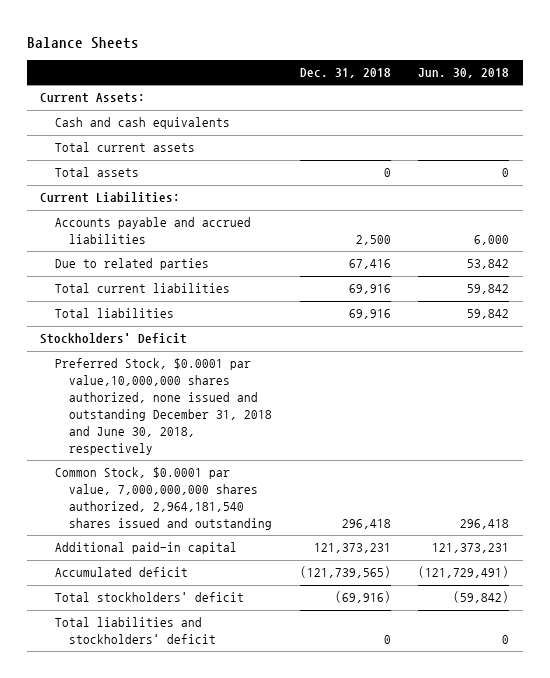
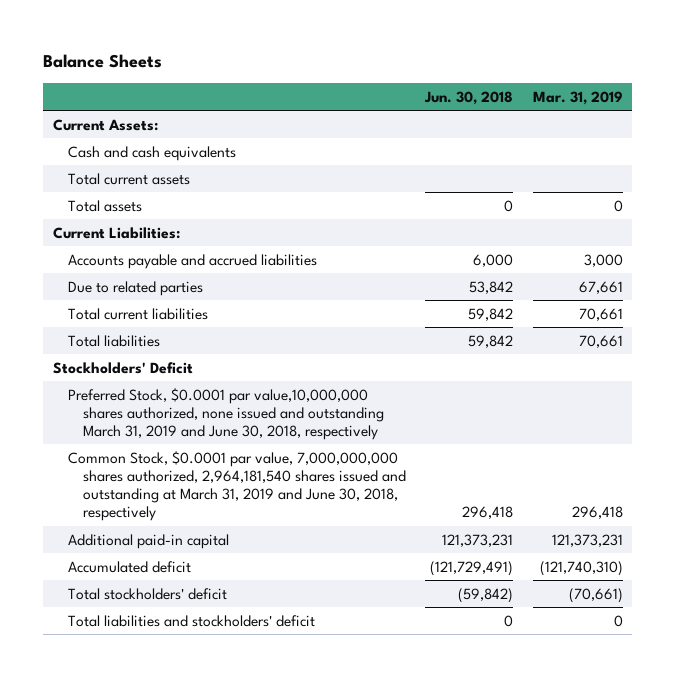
- | Dec. 31, 2018 | Jun. 30, 2018
+ | Jun. 30, 2018 | Mar. 31, 2019
- Preferred Stock, $0.0001 par value,10,000,000 shares authorized, none issued and outstanding December 31, 2018 and June 30, 2018, respectively
- Common Stock, $0.0001 par value, 7,000,000,000 shares authorized, 2,964,181,540 shares issued and outstanding | 296,418 | 296,418
+ Preferred Stock, $0.0001 par value,10,000,000 shares authorized, none issued and outstanding March 31, 2019 and June 30, 2018, respectively
+ Common Stock, $0.0001 par value, 7,000,000,000 shares authorized, 2,964,181,540 shares issued and outstanding at March 31, 2019 and June 30, 2018, respectively | 296,418 | 296,418

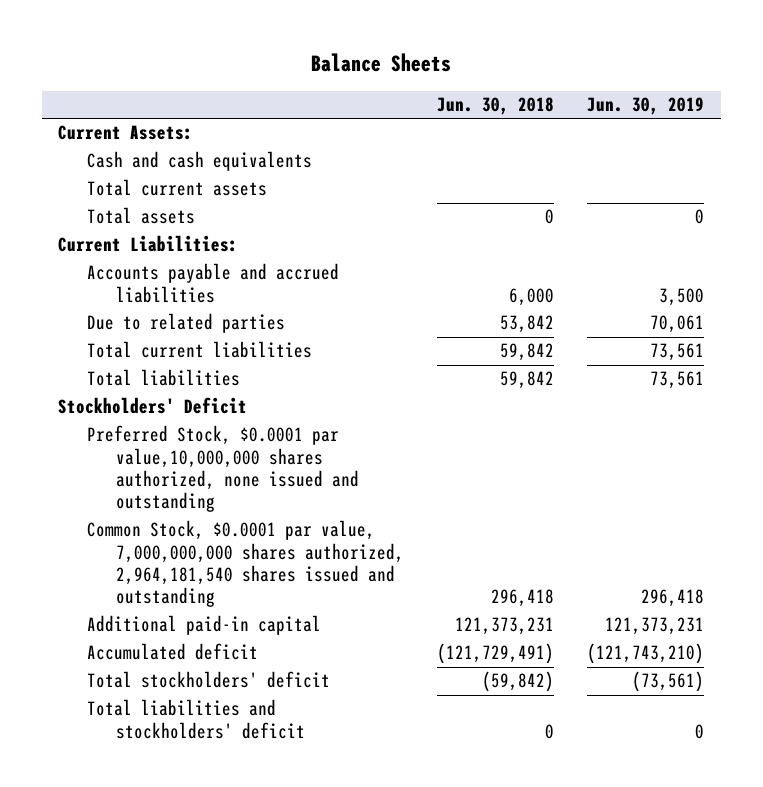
- | Jun. 30, 2018 | Mar. 31, 2019
+ | Jun. 30, 2018 | Jun. 30, 2019
- Preferred Stock, $0.0001 par value,10,000,000 shares authorized, none issued and outstanding March 31, 2019 and June 30, 2018, respectively
- Common Stock, $0.0001 par value, 7,000,000,000 shares authorized, 2,964,181,540 shares issued and outstanding at March 31, 2019 and June 30, 2018, respectively | 296,418 | 296,418
+ Preferred Stock, $0.0001 par value,10,000,000 shares authorized, none issued and outstanding
+ Common Stock, $0.0001 par value, 7,000,000,000 shares authorized, 2,964,181,540 shares issued and outstanding | 296,418 | 296,418

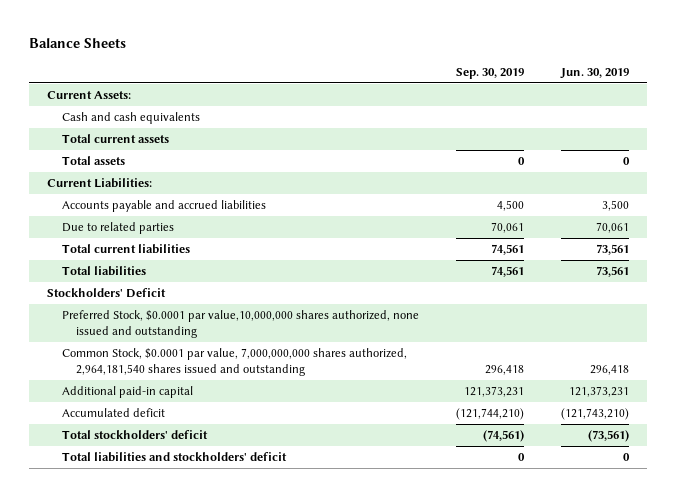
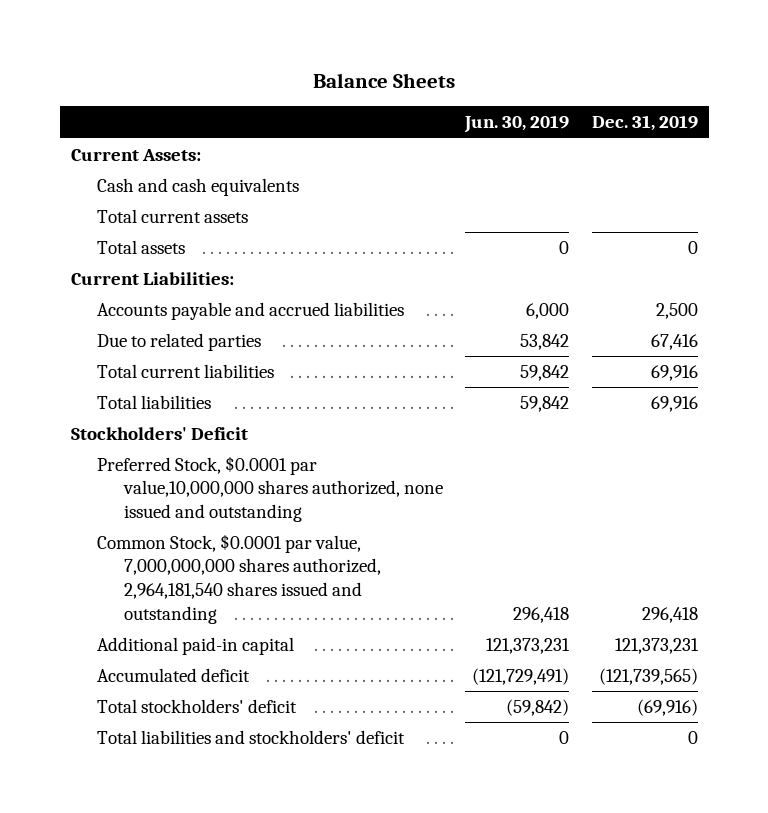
- | Sep. 30, 2019 | Jun. 30, 2019
+ | Jun. 30, 2019 | Dec. 31, 2019
- Accounts payable and accrued liabilities | 4,500 | 3,500
- Due to related parties | 70,061 | 70,061
- Total current liabilities | 74,561 | 73,561
- Total liabilities | 74,561 | 73,561
+ Accounts payable and accrued liabilities | 6,000 | 2,500
+ Due to related parties | 53,842 | 67,416
+ Total current liabilities | 59,842 | 69,916
+ Total liabilities | 59,842 | 69,916
- Accumulated deficit | (121,744,210) | (121,743,210)
- Total stockholders' deficit | (74,561) | (73,561)
+ Accumulated deficit | (121,729,491) | (121,739,565)
+ Total stockholders' deficit | (59,842) | (69,916)

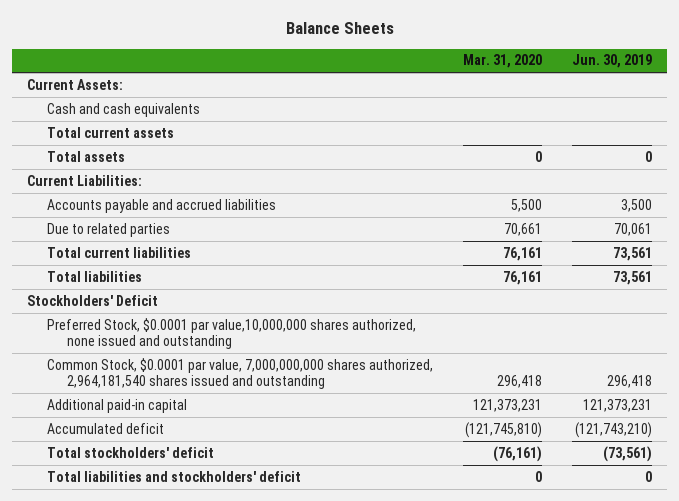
- | Jun. 30, 2019 | Dec. 31, 2019
+ | Mar. 31, 2020 | Jun. 30, 2019
- Accounts payable and accrued liabilities | 6,000 | 2,500
- Due to related parties | 53,842 | 67,416
- Total current liabilities | 59,842 | 69,916
- Total liabilities | 59,842 | 69,916
+ Accounts payable and accrued liabilities | 5,500 | 3,500
+ Due to related parties | 70,661 | 70,061
+ Total current liabilities | 76,161 | 73,561
+ Total liabilities | 76,161 | 73,561
- Accumulated deficit | (121,729,491) | (121,739,565)
- Total stockholders' deficit | (59,842) | (69,916)
+ Accumulated deficit | (121,745,810) | (121,743,210)
+ Total stockholders' deficit | (76,161) | (73,561)

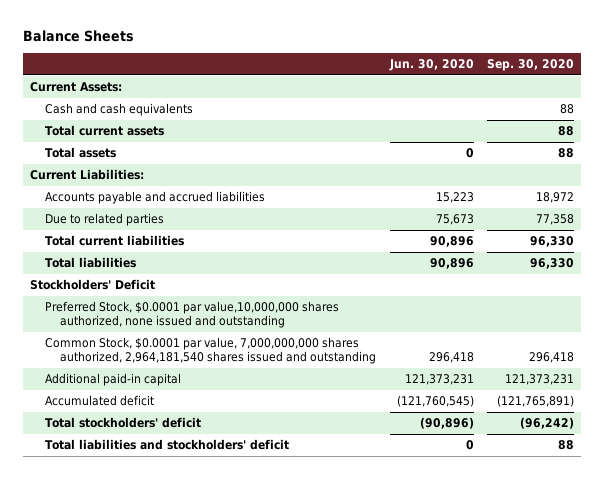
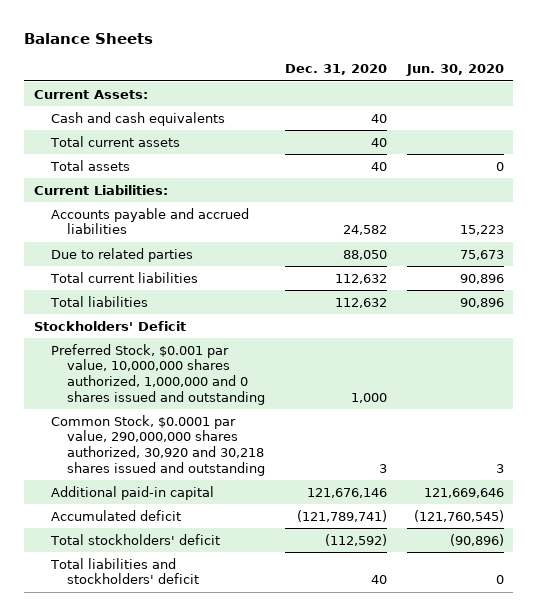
- | Jun. 30, 2020 | Sep. 30, 2020
+ | Dec. 31, 2020 | Jun. 30, 2020
- Preferred Stock, $0.0001 par value,10,000,000 shares authorized, none issued and outstanding
- Common Stock, $0.0001 par value, 7,000,000,000 shares authorized, 2,964,181,540 shares issued and outstanding | 296,418 | 296,418
- Additional paid-in capital | 121,373,231 | 121,373,231
+ Preferred Stock, $0.001 par value, 10,000,000 shares authorized, 1,000,000 and 0 shares issued and outstanding | 1,000 |
+ Common Stock, $0.0001 par value, 290,000,000 shares authorized, 30,920 and 30,218 shares issued and outstanding | 3 | 3
+ Additional paid-in capital | 121,676,146 | 121,669,646

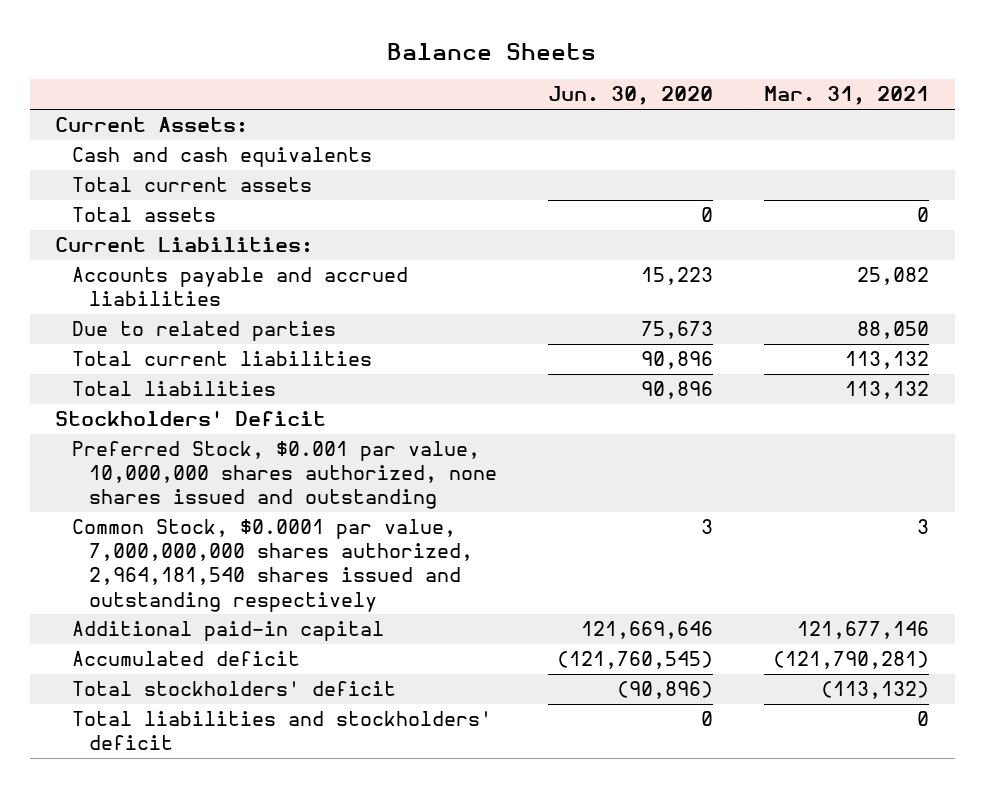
- | Dec. 31, 2020 | Jun. 30, 2020
+ | Jun. 30, 2020 | Mar. 31, 2021
- Preferred Stock, $0.001 par value, 10,000,000 shares authorized, 1,000,000 and 0 shares issued and outstanding | 1,000 |
- Common Stock, $0.0001 par value, 290,000,000 shares authorized, 30,920 and 30,218 shares issued and outstanding | 3 | 3
+ Preferred Stock, $0.001 par value, 10,000,000 shares authorized, none shares issued and outstanding
+ Common Stock, $0.0001 par value, 7,000,000,000 shares authorized, 2,964,181,540 shares issued and outstanding respectively | 3 | 3

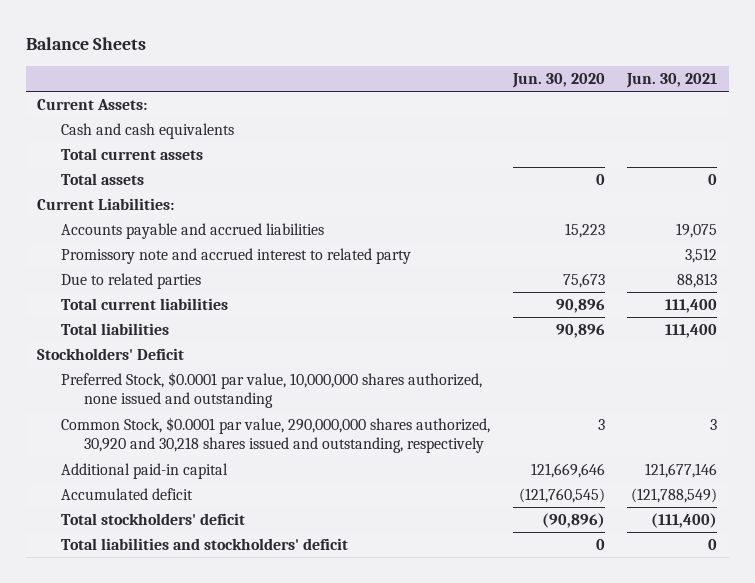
- | Jun. 30, 2020 | Mar. 31, 2021
+ | Jun. 30, 2020 | Jun. 30, 2021
+ Promissory note and accrued interest to related party | | 3,512
- Preferred Stock, $0.001 par value, 10,000,000 shares authorized, none shares issued and outstanding
- Common Stock, $0.0001 par value, 7,000,000,000 shares authorized, 2,964,181,540 shares issued and outstanding respectively | 3 | 3
+ Preferred Stock, $0.0001 par value, 10,000,000 shares authorized, none issued and outstanding
+ Common Stock, $0.0001 par value, 290,000,000 shares authorized, 30,920 and 30,218 shares issued and outstanding, respectively | 3 | 3

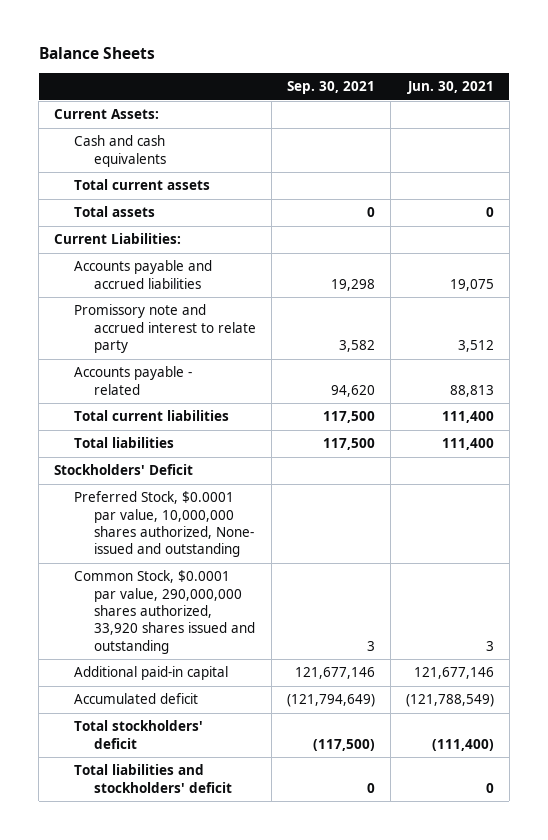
- | Jun. 30, 2020 | Jun. 30, 2021
+ | Sep. 30, 2021 | Jun. 30, 2021
- Promissory note and accrued interest to related party | | 3,512
- Due to related parties | 75,673 | 88,813
+ Promissory note and accrued interest to relate party | 3,582 | 3,512
+ Accounts payable - related | 94,620 | 88,813
- Preferred Stock, $0.0001 par value, 10,000,000 shares authorized, none issued and outstanding
- Common Stock, $0.0001 par value, 290,000,000 shares authorized, 30,920 and 30,218 shares issued and outstanding, respectively | 3 | 3
+ Preferred Stock, $0.0001 par value, 10,000,000 shares authorized, None- issued and outstanding
+ Common Stock, $0.0001 par value, 290,000,000 shares authorized, 33,920 shares issued and outstanding | 3 | 3

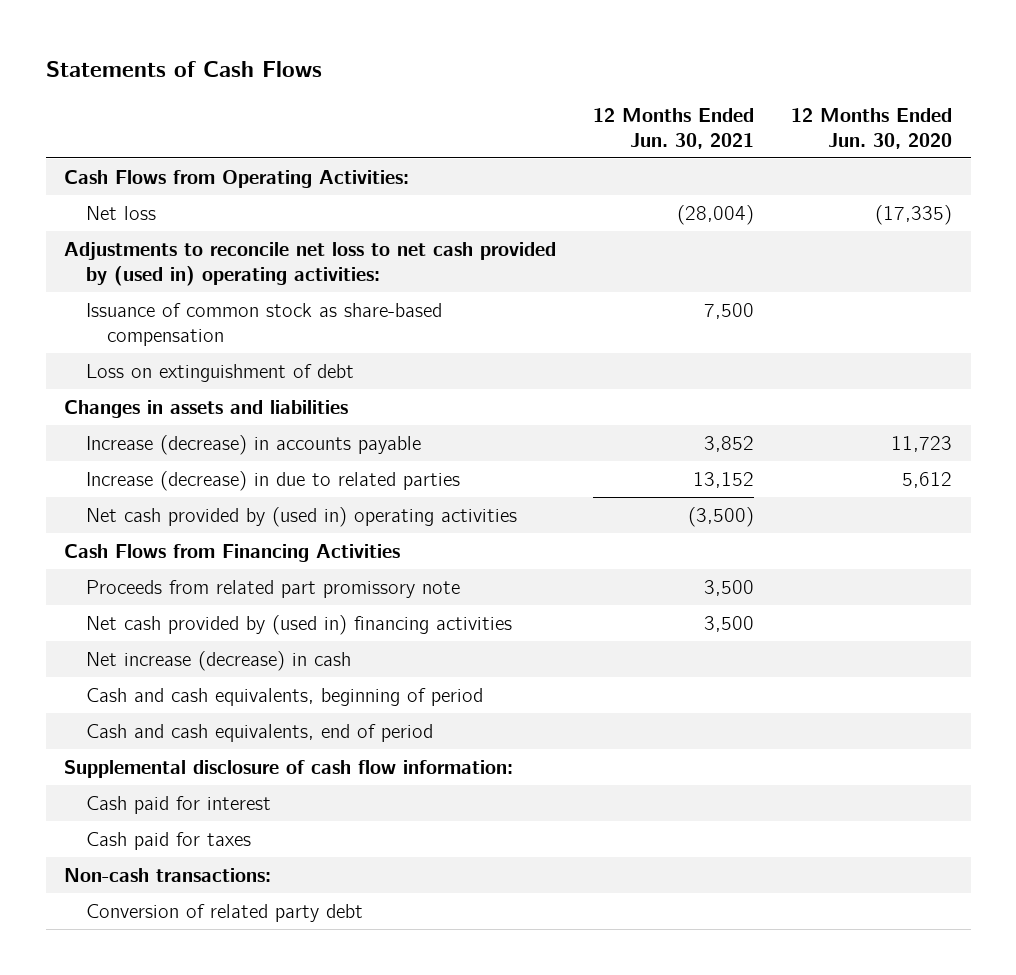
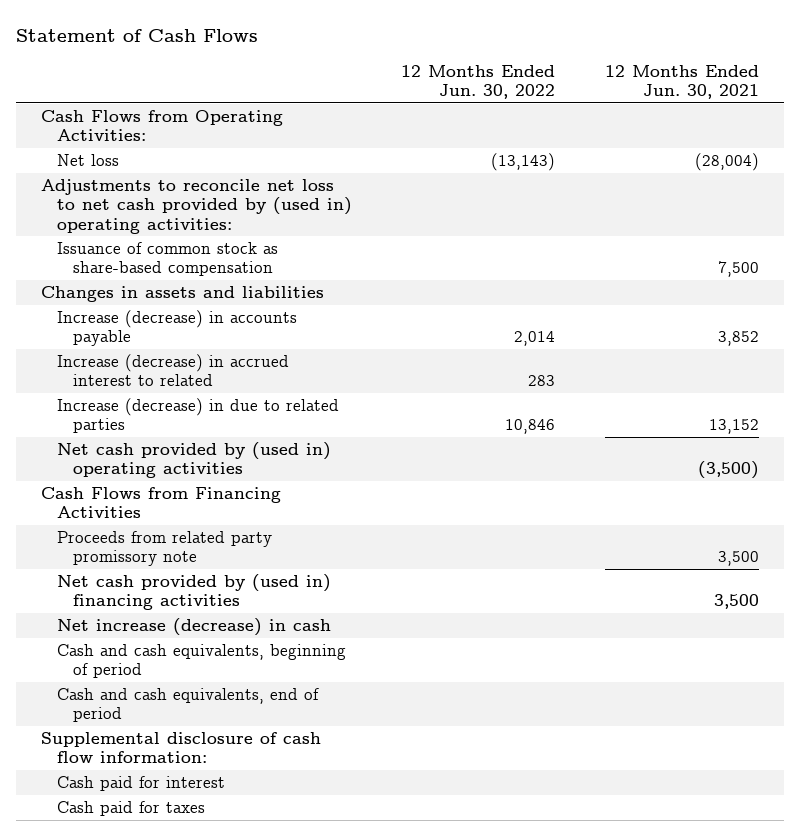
- Statements of Cash Flows
+ Statement of Cash Flows
- | 12 Months Ended Jun. 30, 2021 | 12 Months Ended Jun. 30, 2020
+ | 12 Months Ended Jun. 30, 2022 | 12 Months Ended Jun. 30, 2021
- Loss on extinguishment of debt
+ Increase (decrease) in accrued interest to related | 283 |
- Proceeds from related part promissory note | 3,500 |
+ Proceeds from related party promissory note | | 3,500
- Non-cash transactions:
- Conversion of related party debt

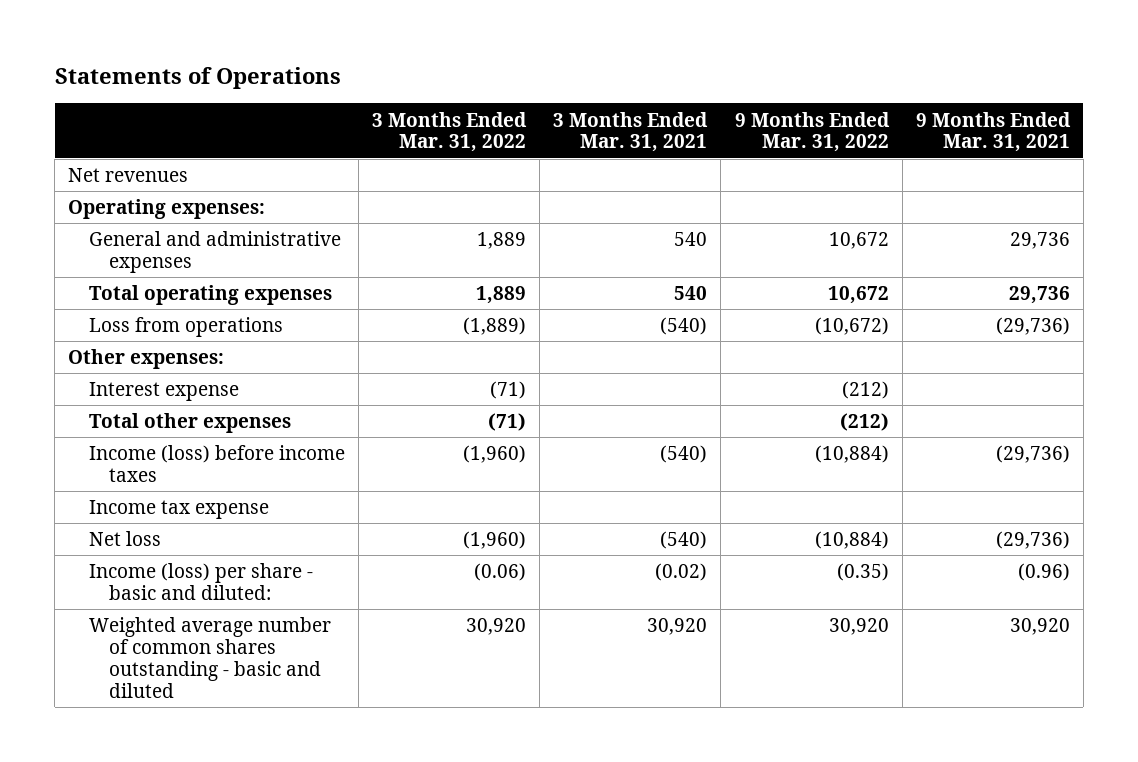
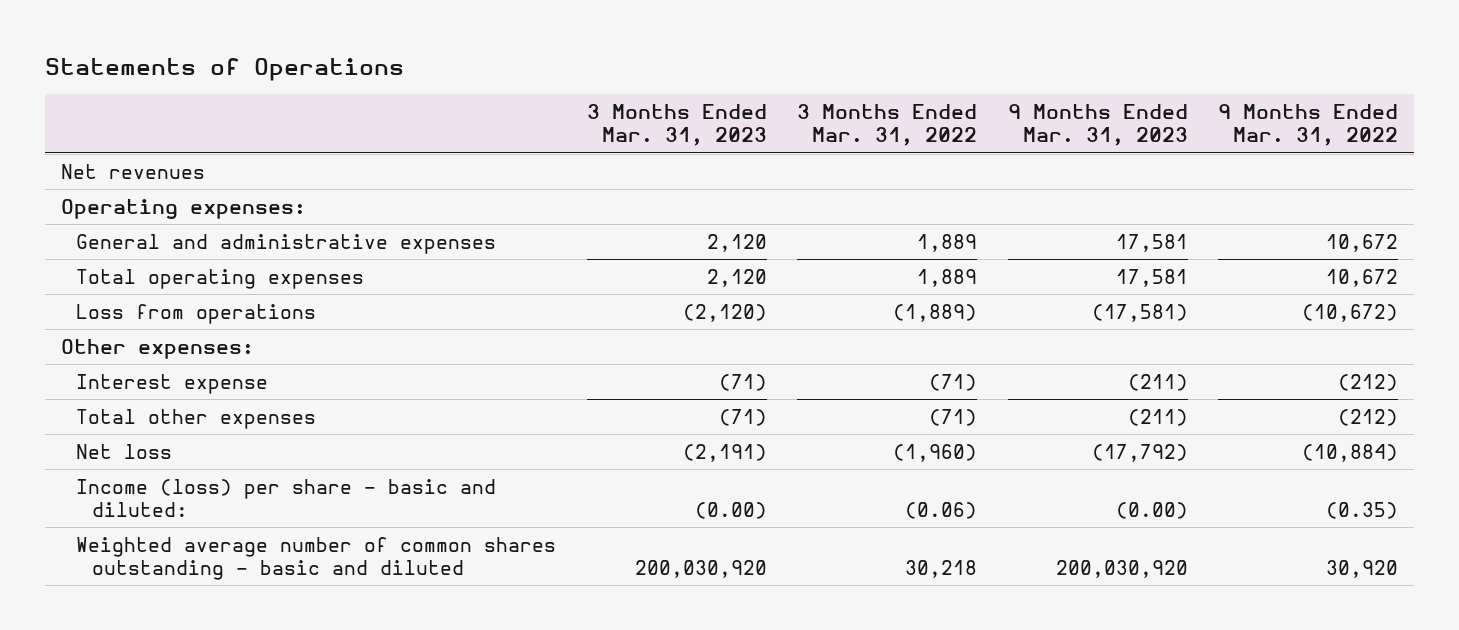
- | 3 Months Ended Mar. 31, 2022 | 3 Months Ended Mar. 31, 2021 | 9 Months Ended Mar. 31, 2022 | 9 Months Ended Mar. 31, 2021
+ | 3 Months Ended Mar. 31, 2023 | 3 Months Ended Mar. 31, 2022 | 9 Months Ended Mar. 31, 2023 | 9 Months Ended Mar. 31, 2022
- Income (loss) before income taxes | (1,960) | (540) | (10,884) | (29,736)
- Income tax expense
- Weighted average number of common shares outstanding - basic and diluted | 30,920 | 30,920 | 30,920 | 30,920
+ Weighted average number of common shares outstanding - basic and diluted | 200,030,920 | 30,218 | 200,030,920 | 30,920

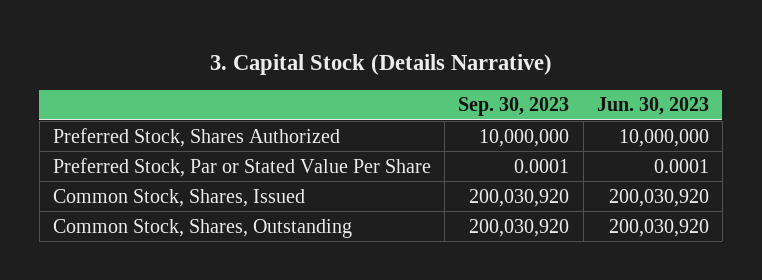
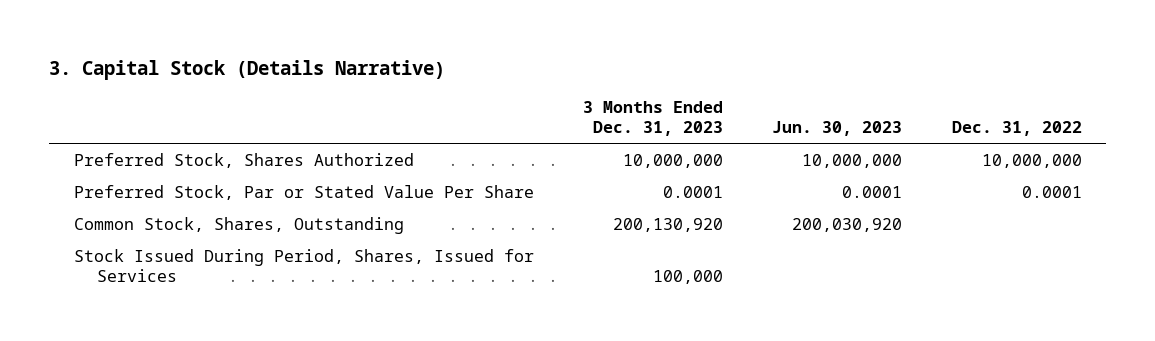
- | Sep. 30, 2023 | Jun. 30, 2023
+ | 3 Months Ended Dec. 31, 2023 | Jun. 30, 2023 | Dec. 31, 2022
- Common Stock, Shares, Issued | 200,030,920 | 200,030,920
+ Stock Issued During Period, Shares, Issued for Services | 100,000 | |

